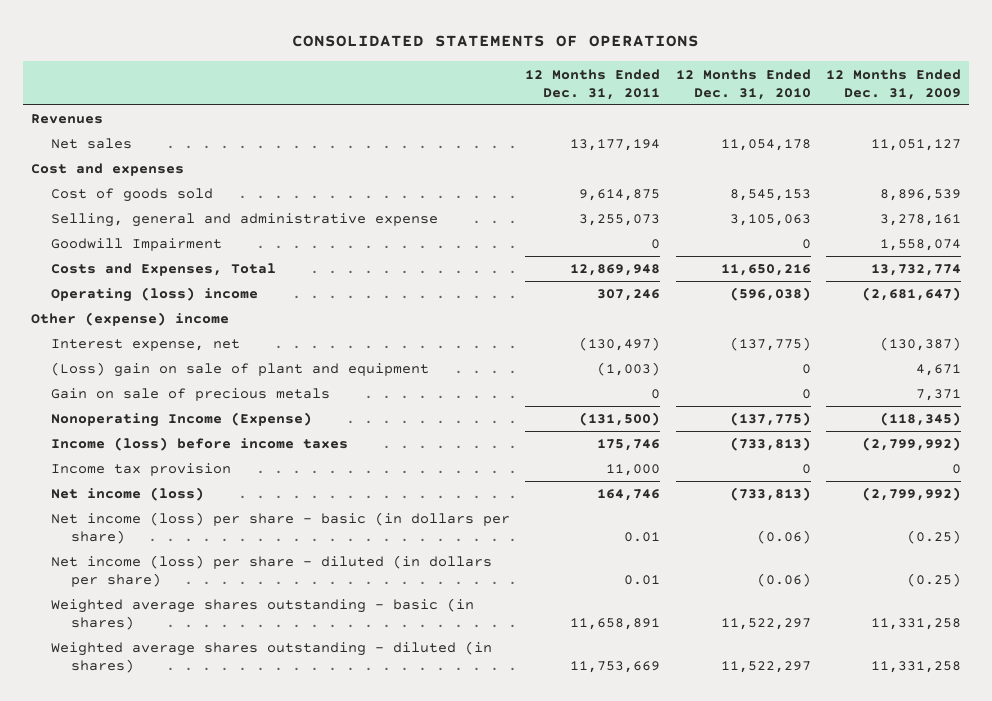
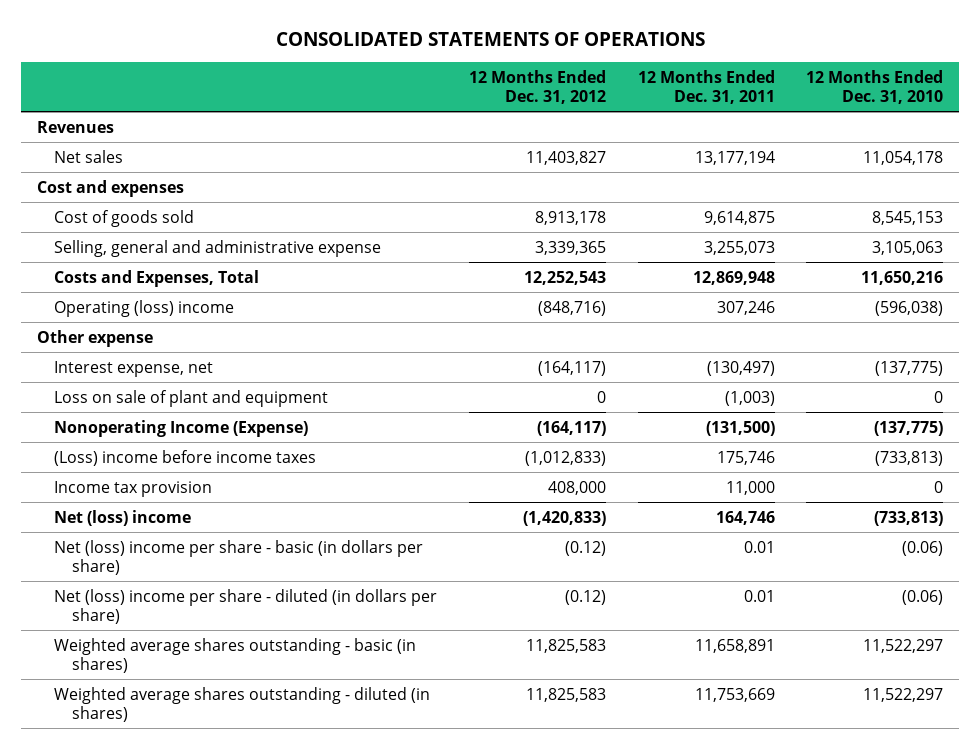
- | 12 Months Ended Dec. 31, 2011 | 12 Months Ended Dec. 31, 2010 | 12 Months Ended Dec. 31, 2009
+ | 12 Months Ended Dec. 31, 2012 | 12 Months Ended Dec. 31, 2011 | 12 Months Ended Dec. 31, 2010
- Goodwill Impairment | 0 | 0 | 1,558,074
- Other (expense) income
+ Other expense
- (Loss) gain on sale of plant and equipment | (1,003) | 0 | 4,671
- Gain on sale of precious metals | 0 | 0 | 7,371
+ Loss on sale of plant and equipment | 0 | (1,003) | 0
- Income (loss) before income taxes | 175,746 | (733,813) | (2,799,992)
+ (Loss) income before income taxes | (1,012,833) | 175,746 | (733,813)
- Net income (loss) | 164,746 | (733,813) | (2,799,992)
- Net income (loss) per share - basic (in dollars per share) | 0.01 | (0.06) | (0.25)
- Net income (loss) per share - diluted (in dollars per share) | 0.01 | (0.06) | (0.25)
+ Net (loss) income | (1,420,833) | 164,746 | (733,813)
+ Net (loss) income per share - basic (in dollars per share) | (0.12) | 0.01 | (0.06)
+ Net (loss) income per share - diluted (in dollars per share) | (0.12) | 0.01 | (0.06)

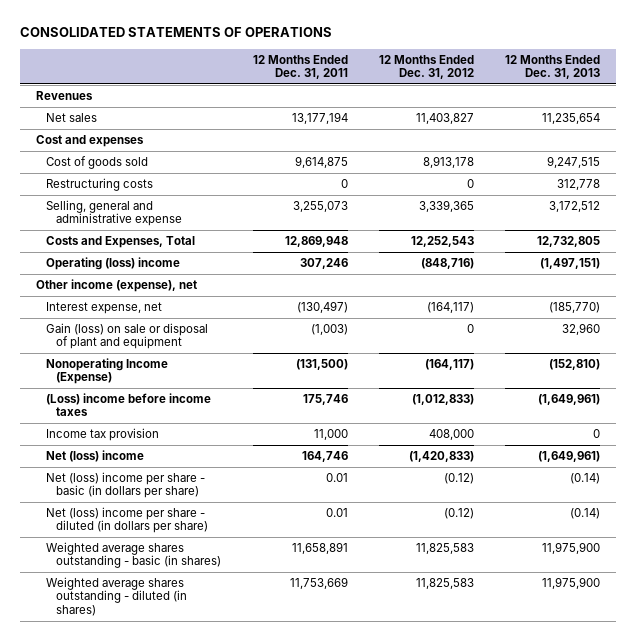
- | 12 Months Ended Dec. 31, 2012 | 12 Months Ended Dec. 31, 2011 | 12 Months Ended Dec. 31, 2010
+ | 12 Months Ended Dec. 31, 2011 | 12 Months Ended Dec. 31, 2012 | 12 Months Ended Dec. 31, 2013
+ Restructuring costs | 0 | 0 | 312,778
- Other expense
+ Other income (expense), net
- Loss on sale of plant and equipment | 0 | (1,003) | 0
+ Gain (loss) on sale or disposal of plant and equipment | (1,003) | 0 | 32,960

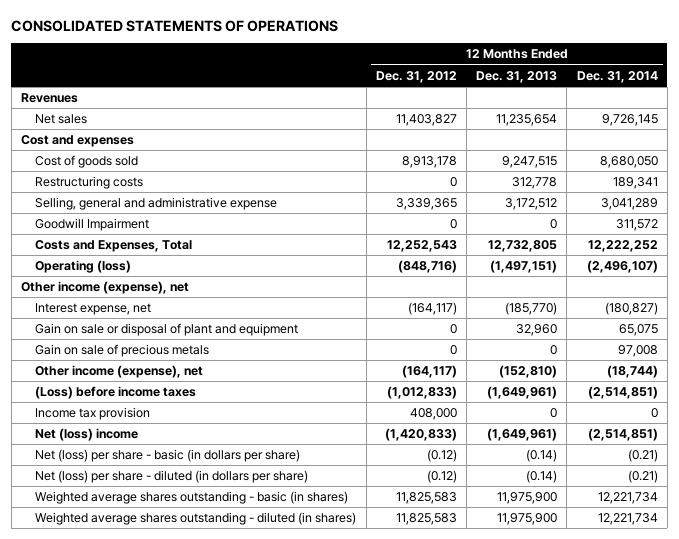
- | 12 Months Ended Dec. 31, 2011 | 12 Months Ended Dec. 31, 2012 | 12 Months Ended Dec. 31, 2013
+ | 12 Months Ended Dec. 31, 2012 | 12 Months Ended Dec. 31, 2013 | 12 Months Ended Dec. 31, 2014
+ Goodwill Impairment | 0 | 0 | 311,572
- Operating (loss) income | 307,246 | (848,716) | (1,497,151)
+ Operating (loss) | (848,716) | (1,497,151) | (2,496,107)
- Gain (loss) on sale or disposal of plant and equipment | (1,003) | 0 | 32,960
- Nonoperating Income (Expense) | (131,500) | (164,117) | (152,810)
- (Loss) income before income taxes | 175,746 | (1,012,833) | (1,649,961)
+ Gain on sale or disposal of plant and equipment | 0 | 32,960 | 65,075
+ Gain on sale of precious metals | 0 | 0 | 97,008
+ Other income (expense), net | (164,117) | (152,810) | (18,744)
+ (Loss) before income taxes | (1,012,833) | (1,649,961) | (2,514,851)
- Net (loss) income per share - basic (in dollars per share) | 0.01 | (0.12) | (0.14)
- Net (loss) income per share - diluted (in dollars per share) | 0.01 | (0.12) | (0.14)
+ Net (loss) per share - basic (in dollars per share) | (0.12) | (0.14) | (0.21)
+ Net (loss) per share - diluted (in dollars per share) | (0.12) | (0.14) | (0.21)

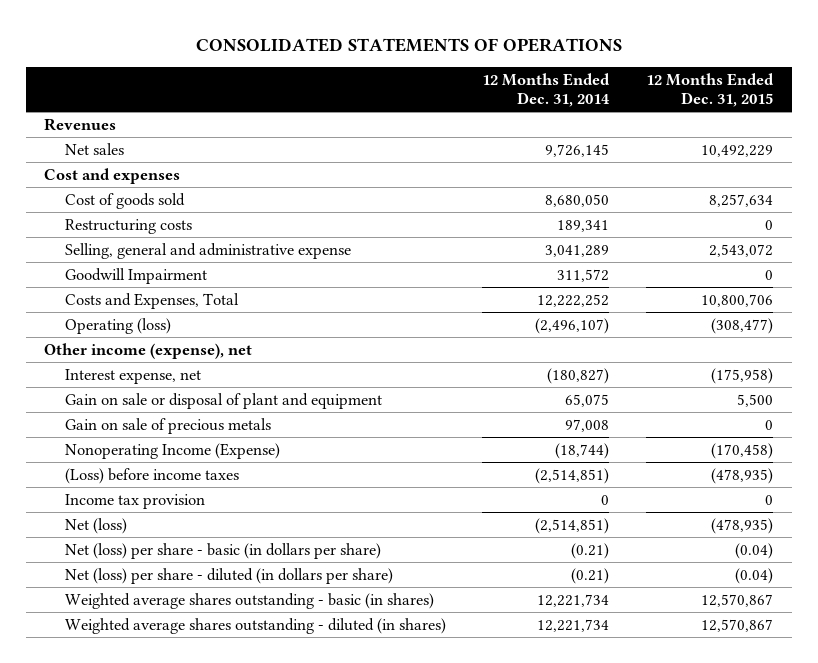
- | 12 Months Ended Dec. 31, 2012 | 12 Months Ended Dec. 31, 2013 | 12 Months Ended Dec. 31, 2014
+ | 12 Months Ended Dec. 31, 2014 | 12 Months Ended Dec. 31, 2015
- Other income (expense), net | (164,117) | (152,810) | (18,744)
+ Nonoperating Income (Expense) | (18,744) | (170,458)
- Net (loss) income | (1,420,833) | (1,649,961) | (2,514,851)
+ Net (loss) | (2,514,851) | (478,935)

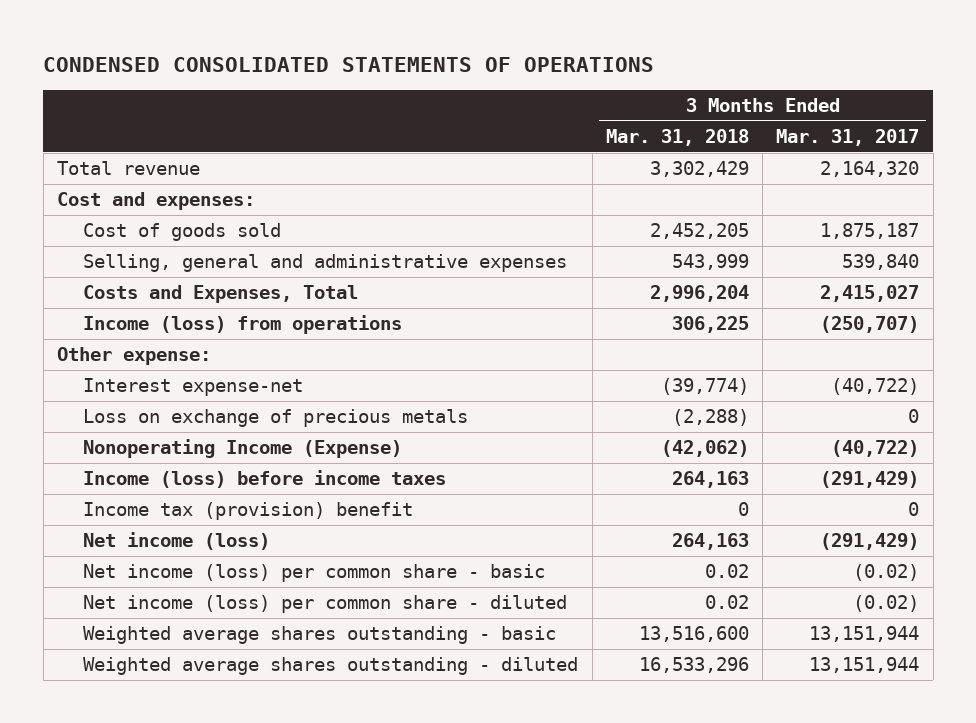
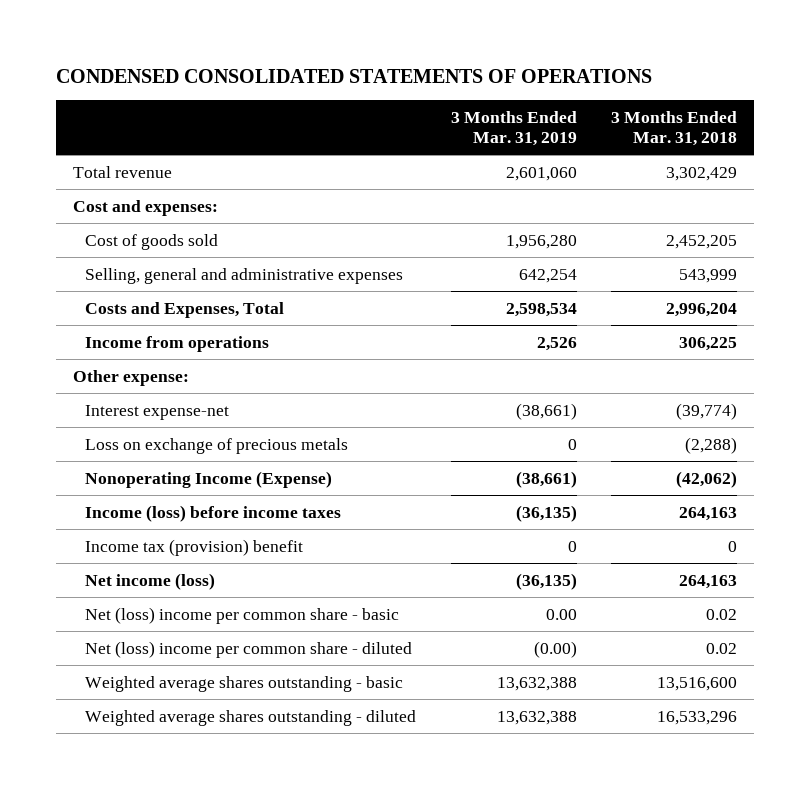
- | 3 Months Ended Mar. 31, 2018 | 3 Months Ended Mar. 31, 2017
+ | 3 Months Ended Mar. 31, 2019 | 3 Months Ended Mar. 31, 2018
- Income (loss) from operations | 306,225 | (250,707)
+ Income from operations | 2,526 | 306,225
- Net income (loss) per common share - basic | 0.02 | (0.02)
- Net income (loss) per common share - diluted | 0.02 | (0.02)
+ Net (loss) income per common share - basic | 0.00 | 0.02
+ Net (loss) income per common share - diluted | (0.00) | 0.02

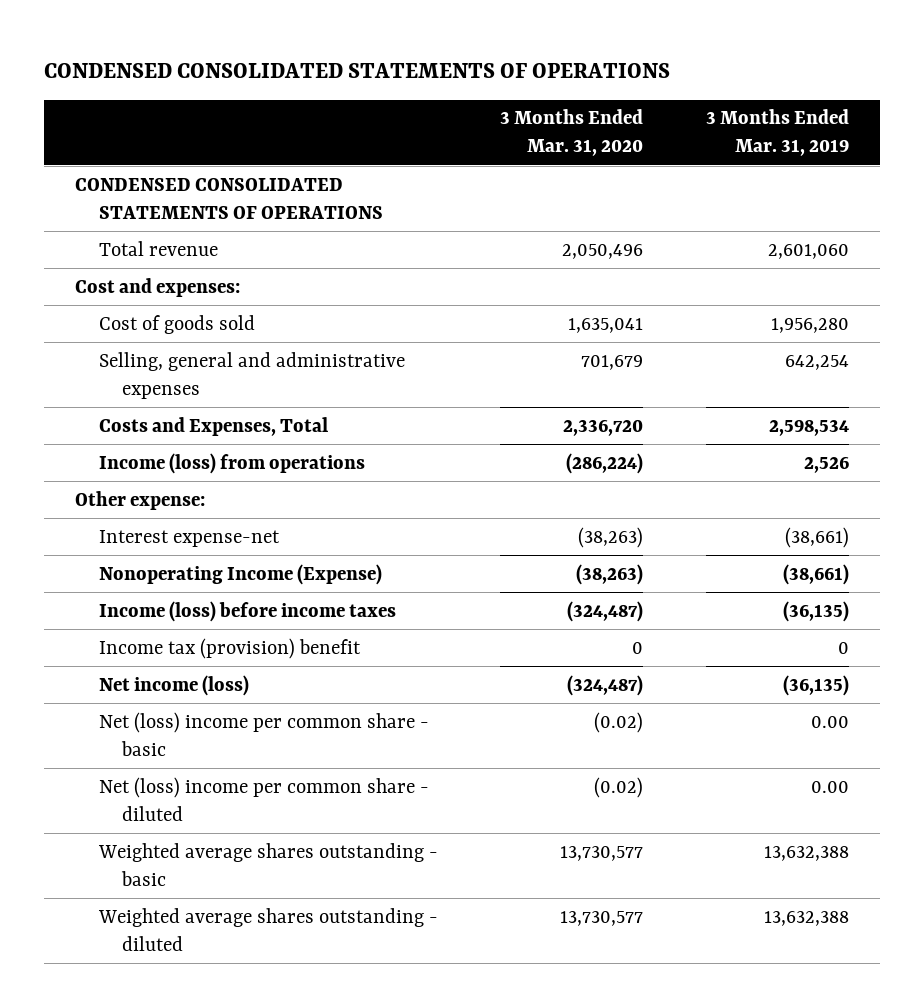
- | 3 Months Ended Mar. 31, 2019 | 3 Months Ended Mar. 31, 2018
+ | 3 Months Ended Mar. 31, 2020 | 3 Months Ended Mar. 31, 2019
+ CONDENSED CONSOLIDATED STATEMENTS OF OPERATIONS
- Income from operations | 2,526 | 306,225
+ Income (loss) from operations | (286,224) | 2,526
- Loss on exchange of precious metals | 0 | (2,288)
- Net (loss) income per common share - diluted | (0.00) | 0.02
+ Net (loss) income per common share - diluted | (0.02) | 0.00

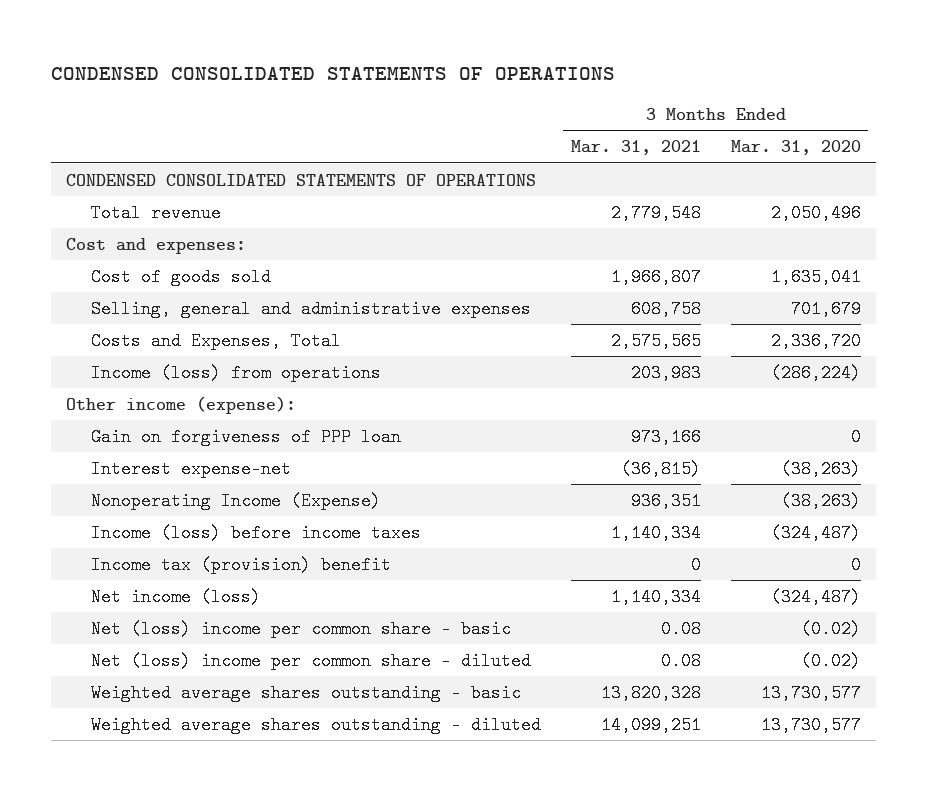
- | 3 Months Ended Mar. 31, 2020 | 3 Months Ended Mar. 31, 2019
+ | 3 Months Ended Mar. 31, 2021 | 3 Months Ended Mar. 31, 2020
- Other expense:
+ Other income (expense):
+ Gain on forgiveness of PPP loan | 973,166 | 0

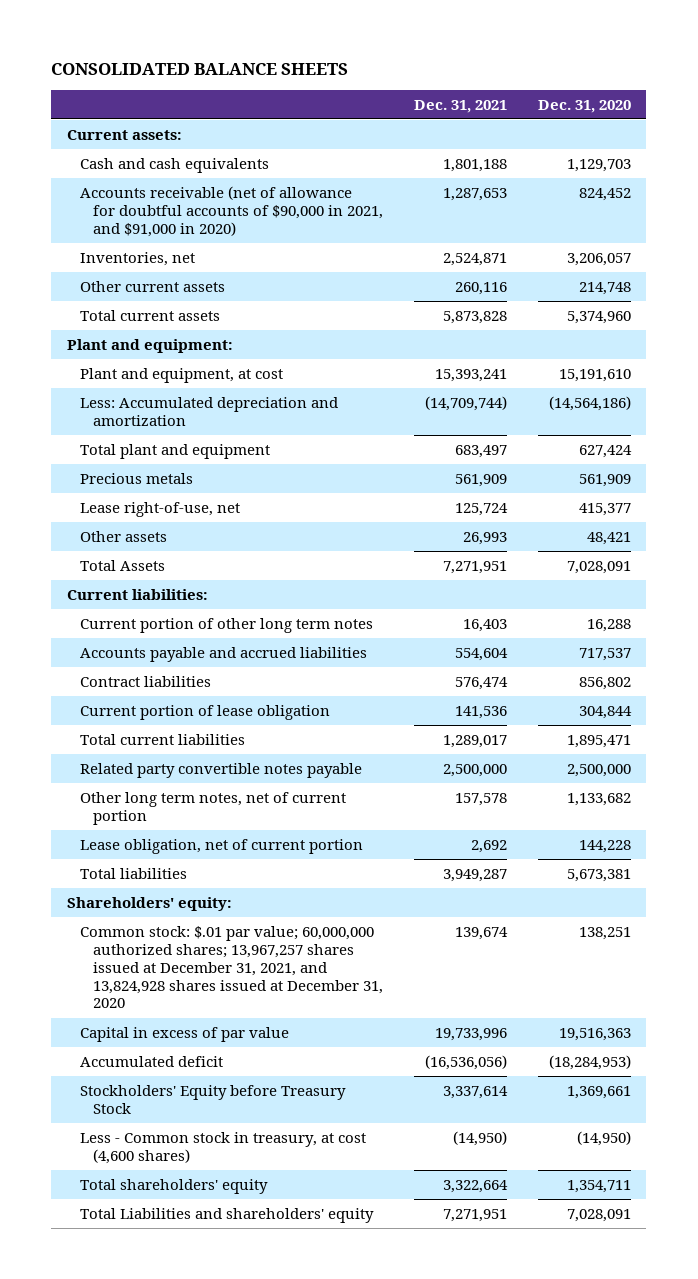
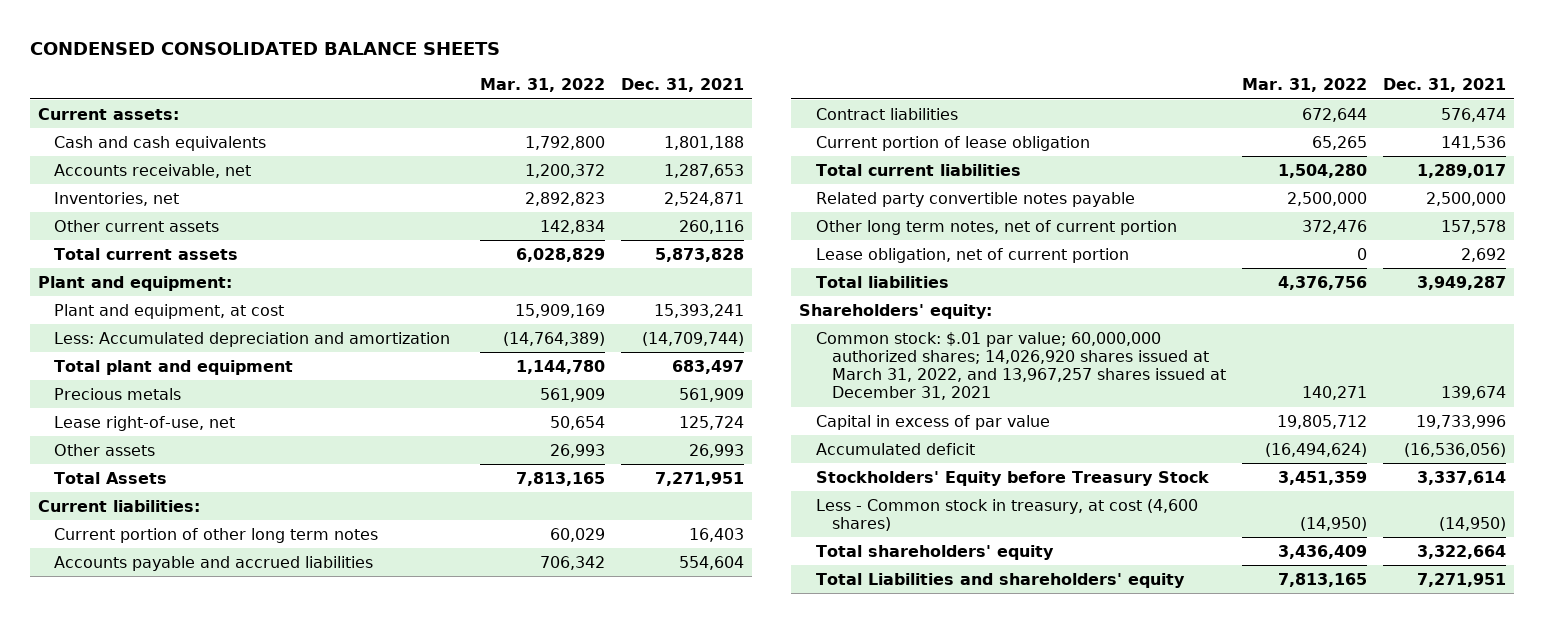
- CONSOLIDATED BALANCE SHEETS
+ CONDENSED CONSOLIDATED BALANCE SHEETS
- | Dec. 31, 2021 | Dec. 31, 2020
+ | Mar. 31, 2022 | Dec. 31, 2021
- Accounts receivable (net of allowance for doubtful accounts of $90,000 in 2021, and $91,000 in 2020) | 1,287,653 | 824,452
+ Accounts receivable, net | 1,200,372 | 1,287,653
- Common stock: $.01 par value; 60,000,000 authorized shares; 13,967,257 shares issued at December 31, 2021, and 13,824,928 shares issued at December 31, 2020 | 139,674 | 138,251
+ Common stock: $.01 par value; 60,000,000 authorized shares; 14,026,920 shares issued at March 31, 2022, and 13,967,257 shares issued at December 31, 2021 | 140,271 | 139,674

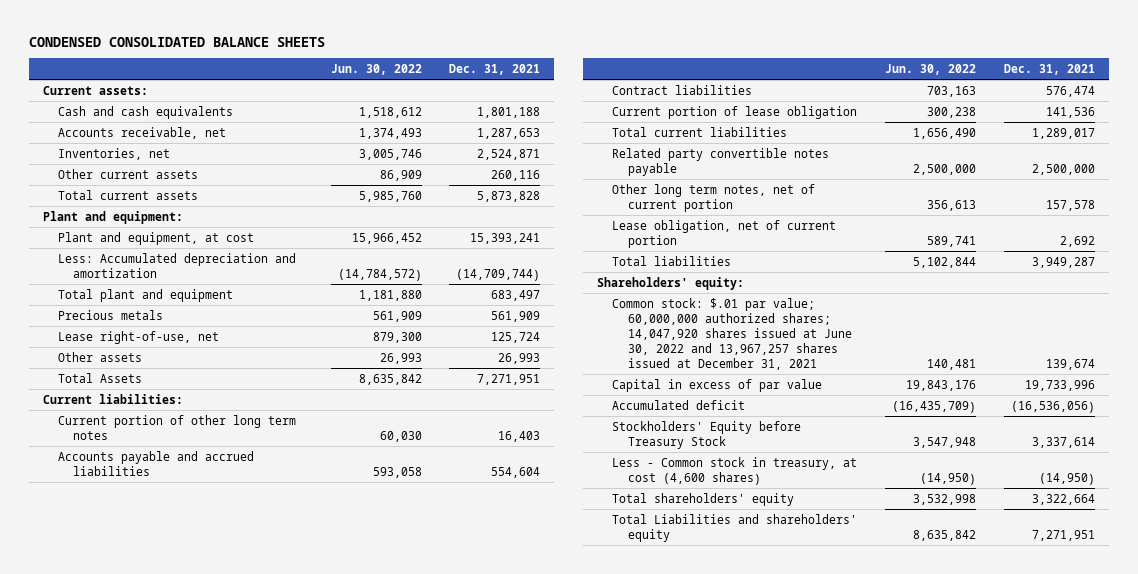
- | Mar. 31, 2022 | Dec. 31, 2021
+ | Jun. 30, 2022 | Dec. 31, 2021
- Common stock: $.01 par value; 60,000,000 authorized shares; 14,026,920 shares issued at March 31, 2022, and 13,967,257 shares issued at December 31, 2021 | 140,271 | 139,674
+ Common stock: $.01 par value; 60,000,000 authorized shares; 14,047,920 shares issued at June 30, 2022 and 13,967,257 shares issued at December 31, 2021 | 140,481 | 139,674

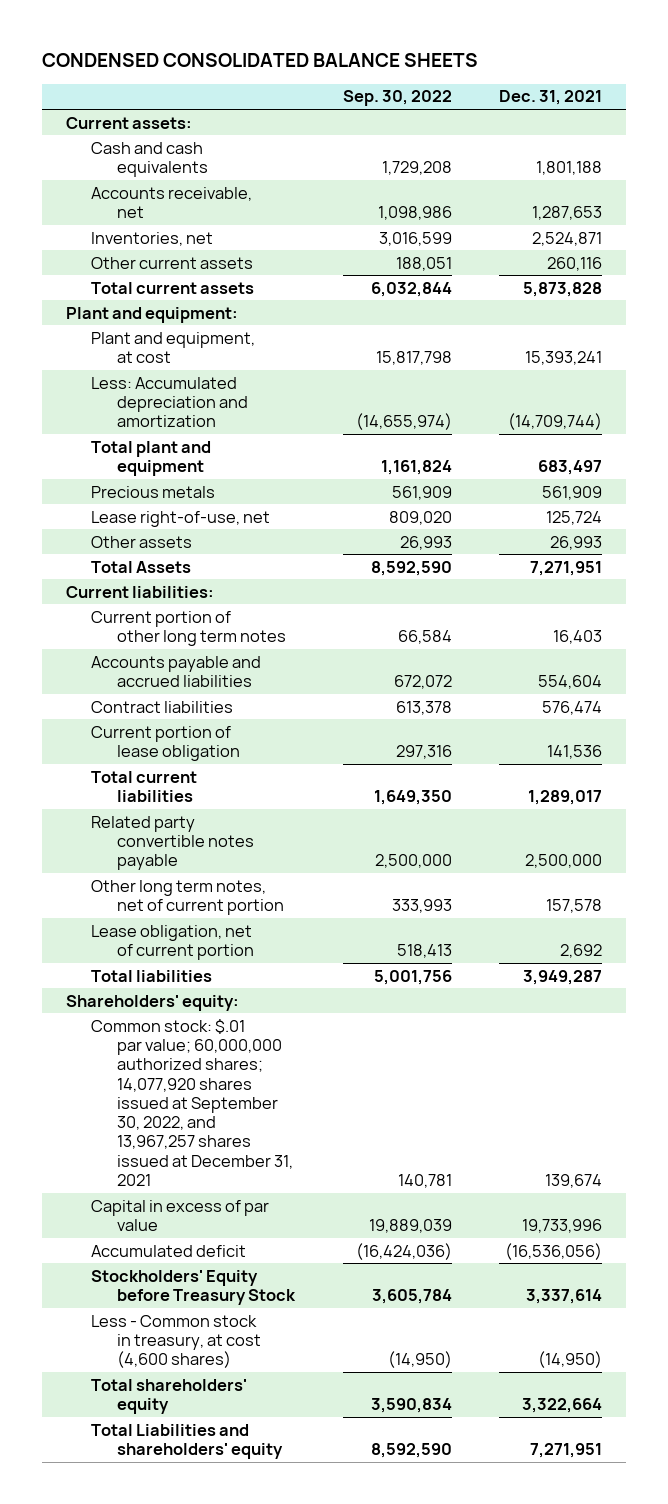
- | Jun. 30, 2022 | Dec. 31, 2021
+ | Sep. 30, 2022 | Dec. 31, 2021
- Common stock: $.01 par value; 60,000,000 authorized shares; 14,047,920 shares issued at June 30, 2022 and 13,967,257 shares issued at December 31, 2021 | 140,481 | 139,674
+ Common stock: $.01 par value; 60,000,000 authorized shares; 14,077,920 shares issued at September 30, 2022, and 13,967,257 shares issued at December 31, 2021 | 140,781 | 139,674

